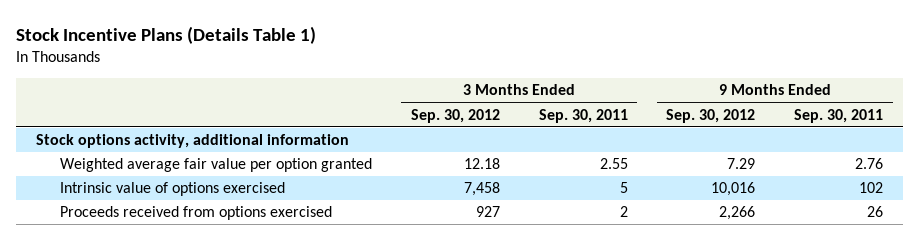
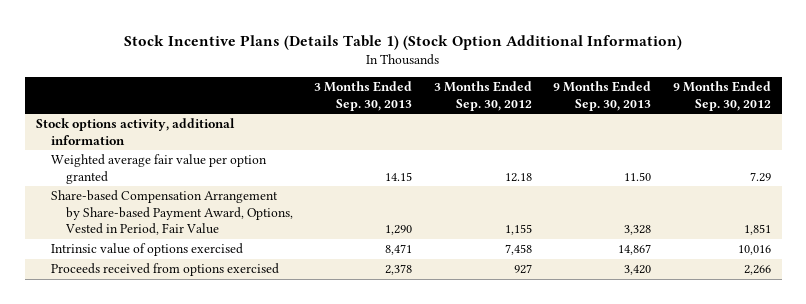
- Stock Incentive Plans (Details Table 1)
+ Stock Incentive Plans (Details Table 1) (Stock Option Additional Information)
- | 3 Months Ended Sep. 30, 2012 | 3 Months Ended Sep. 30, 2011 | 9 Months Ended Sep. 30, 2012 | 9 Months Ended Sep. 30, 2011
+ | 3 Months Ended Sep. 30, 2013 | 3 Months Ended Sep. 30, 2012 | 9 Months Ended Sep. 30, 2013 | 9 Months Ended Sep. 30, 2012
+ Share-based Compensation Arrangement by Share-based Payment Award, Options, Vested in Period, Fair Value | 1,290 | 1,155 | 3,328 | 1,851

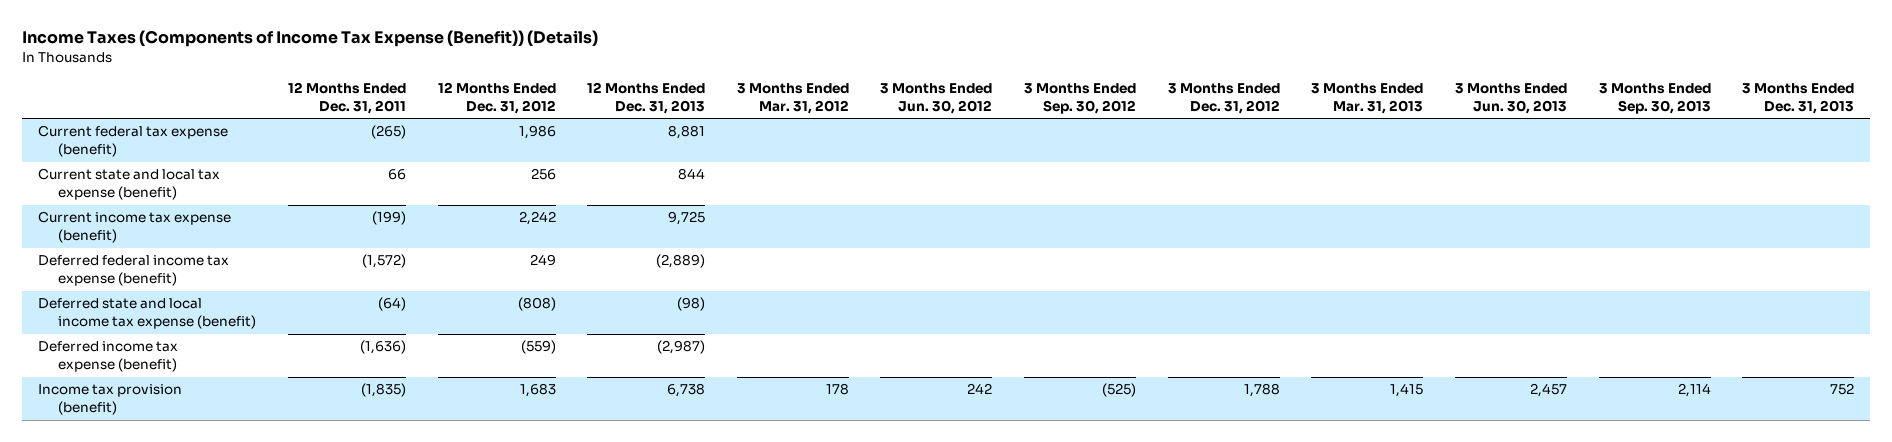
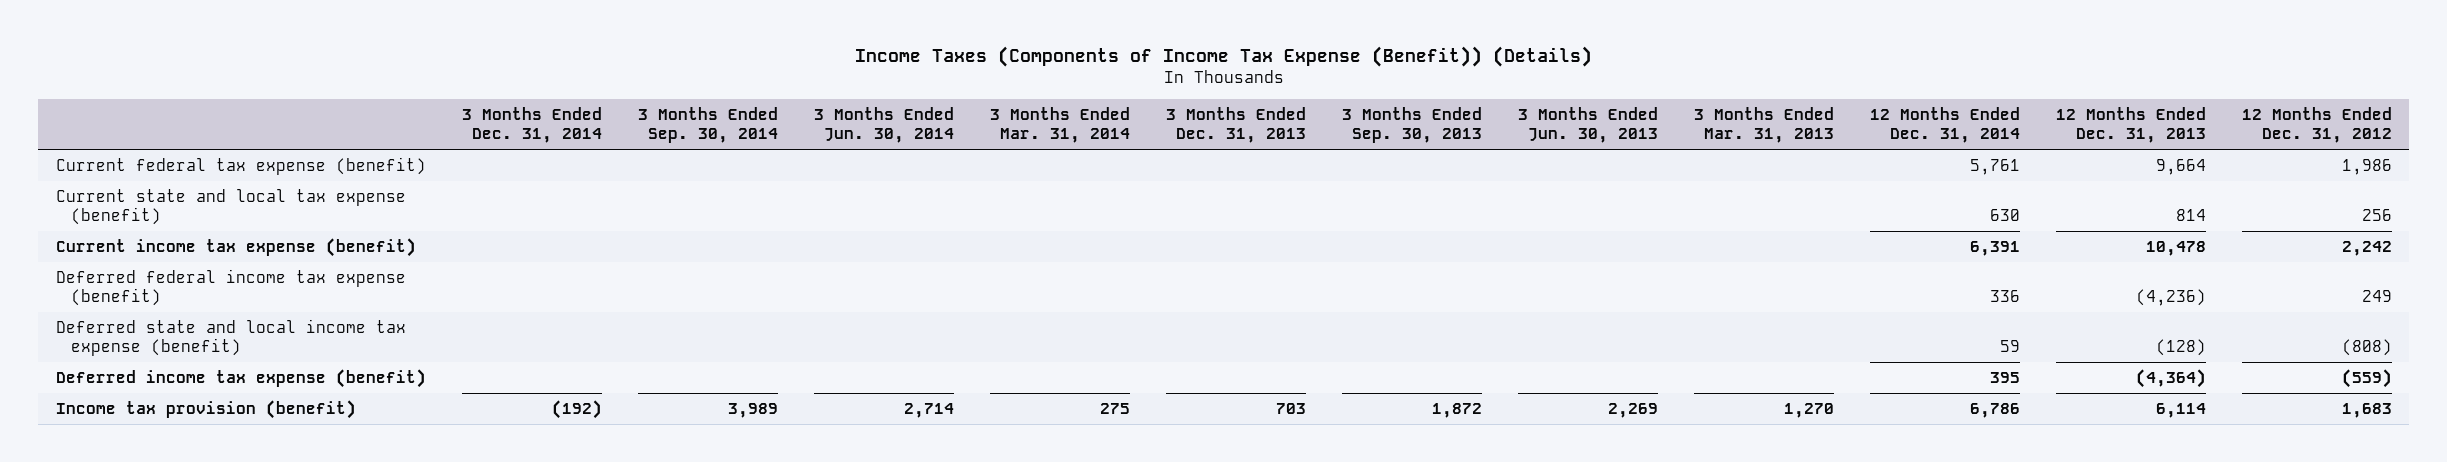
- | 12 Months Ended Dec. 31, 2011 | 12 Months Ended Dec. 31, 2012 | 12 Months Ended Dec. 31, 2013 | 3 Months Ended Mar. 31, 2012 | 3 Months Ended Jun. 30, 2012 | 3 Months Ended Sep. 30, 2012 | 3 Months Ended Dec. 31, 2012 | 3 Months Ended Mar. 31, 2013 | 3 Months Ended Jun. 30, 2013 | 3 Months Ended Sep. 30, 2013 | 3 Months Ended Dec. 31, 2013
+ | 3 Months Ended Dec. 31, 2014 | 3 Months Ended Sep. 30, 2014 | 3 Months Ended Jun. 30, 2014 | 3 Months Ended Mar. 31, 2014 | 3 Months Ended Dec. 31, 2013 | 3 Months Ended Sep. 30, 2013 | 3 Months Ended Jun. 30, 2013 | 3 Months Ended Mar. 31, 2013 | 12 Months Ended Dec. 31, 2014 | 12 Months Ended Dec. 31, 2013 | 12 Months Ended Dec. 31, 2012
- Current federal tax expense (benefit) | (265) | 1,986 | 8,881 | | | | | | | |
- Current state and local tax expense (benefit) | 66 | 256 | 844 | | | | | | | |
- Current income tax expense (benefit) | (199) | 2,242 | 9,725 | | | | | | | |
- Deferred federal income tax expense (benefit) | (1,572) | 249 | (2,889) | | | | | | | |
- Deferred state and local income tax expense (benefit) | (64) | (808) | (98) | | | | | | | |
- Deferred income tax expense (benefit) | (1,636) | (559) | (2,987) | | | | | | | |
- Income tax provision (benefit) | (1,835) | 1,683 | 6,738 | 178 | 242 | (525) | 1,788 | 1,415 | 2,457 | 2,114 | 752
+ Current federal tax expense (benefit) | | | | | | | | | 5,761 | 9,664 | 1,986
+ Current state and local tax expense (benefit) | | | | | | | | | 630 | 814 | 256
+ Current income tax expense (benefit) | | | | | | | | | 6,391 | 10,478 | 2,242
+ Deferred federal income tax expense (benefit) | | | | | | | | | 336 | (4,236) | 249
+ Deferred state and local income tax expense (benefit) | | | | | | | | | 59 | (128) | (808)
+ Deferred income tax expense (benefit) | | | | | | | | | 395 | (4,364) | (559)
+ Income tax provision (benefit) | (192) | 3,989 | 2,714 | 275 | 703 | 1,872 | 2,269 | 1,270 | 6,786 | 6,114 | 1,683

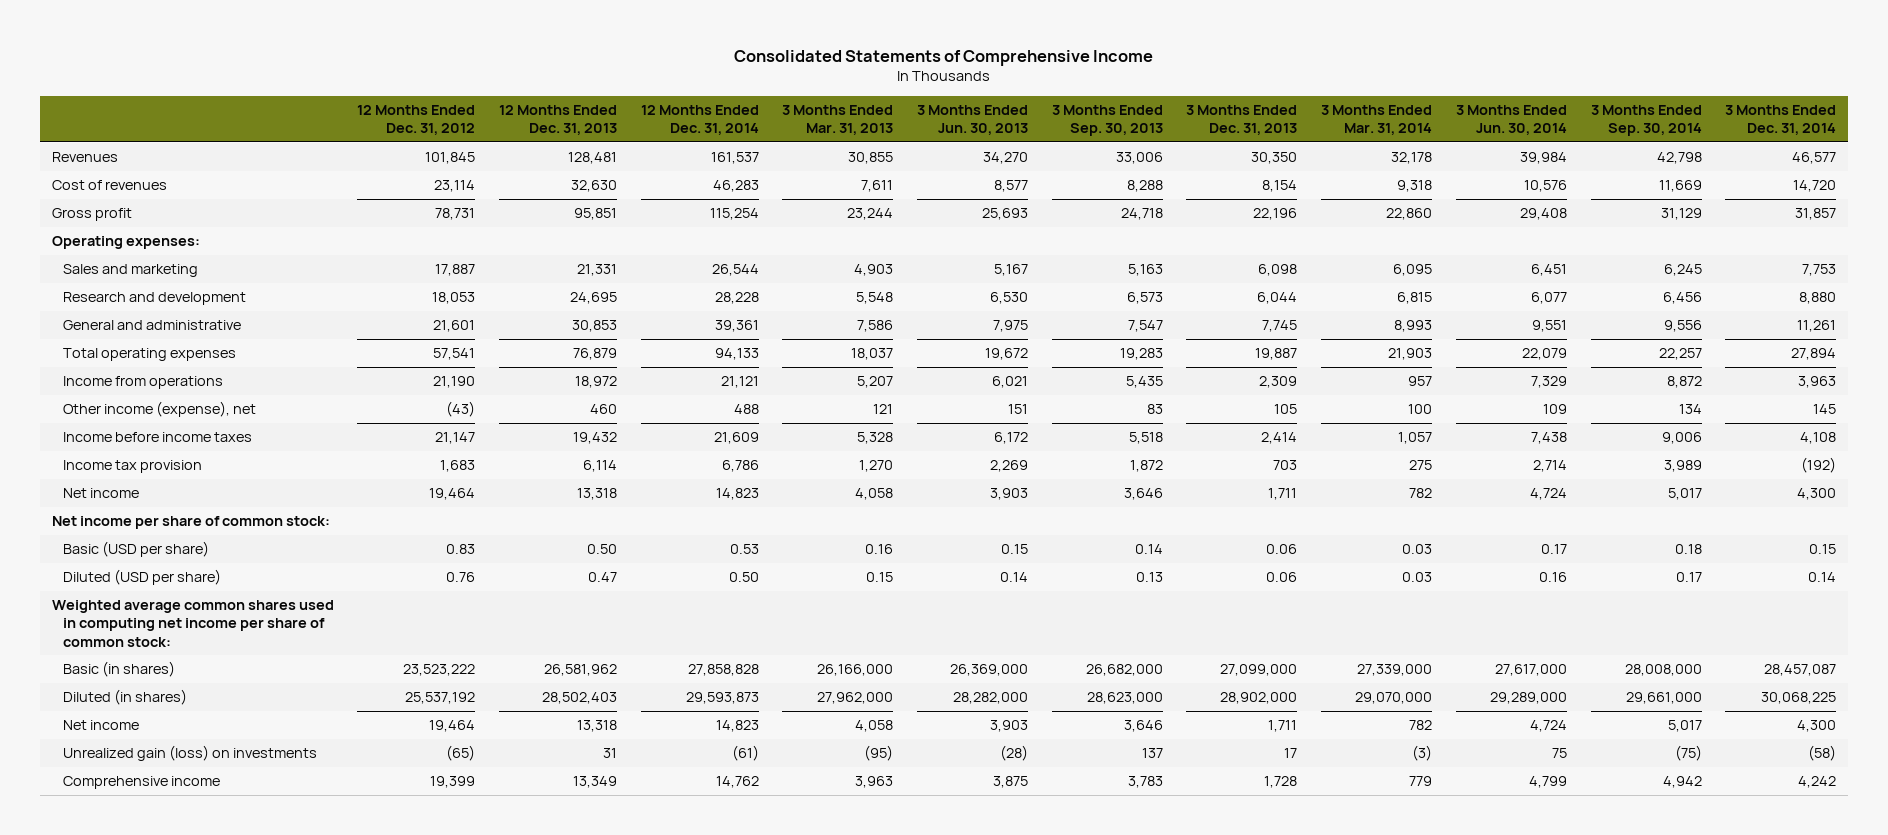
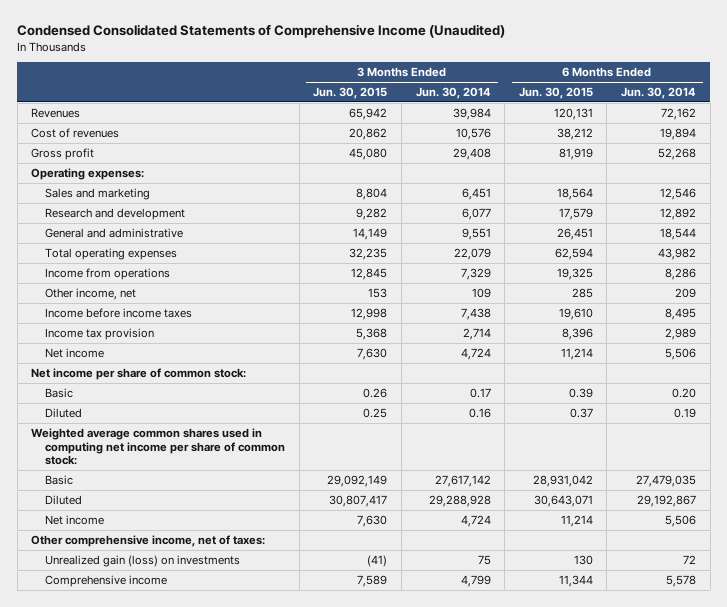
- Consolidated Statements of Comprehensive Income
+ Condensed Consolidated Statements of Comprehensive Income (Unaudited)
- | 12 Months Ended Dec. 31, 2012 | 12 Months Ended Dec. 31, 2013 | 12 Months Ended Dec. 31, 2014 | 3 Months Ended Mar. 31, 2013 | 3 Months Ended Jun. 30, 2013 | 3 Months Ended Sep. 30, 2013 | 3 Months Ended Dec. 31, 2013 | 3 Months Ended Mar. 31, 2014 | 3 Months Ended Jun. 30, 2014 | 3 Months Ended Sep. 30, 2014 | 3 Months Ended Dec. 31, 2014
+ | 3 Months Ended Jun. 30, 2015 | 3 Months Ended Jun. 30, 2014 | 6 Months Ended Jun. 30, 2015 | 6 Months Ended Jun. 30, 2014
- Other income (expense), net | (43) | 460 | 488 | 121 | 151 | 83 | 105 | 100 | 109 | 134 | 145
+ Other income, net | 153 | 109 | 285 | 209
- Basic (USD per share) | 0.83 | 0.50 | 0.53 | 0.16 | 0.15 | 0.14 | 0.06 | 0.03 | 0.17 | 0.18 | 0.15
- Diluted (USD per share) | 0.76 | 0.47 | 0.50 | 0.15 | 0.14 | 0.13 | 0.06 | 0.03 | 0.16 | 0.17 | 0.14
+ Basic | 0.26 | 0.17 | 0.39 | 0.20
+ Diluted | 0.25 | 0.16 | 0.37 | 0.19
- Basic (in shares) | 23,523,222 | 26,581,962 | 27,858,828 | 26,166,000 | 26,369,000 | 26,682,000 | 27,099,000 | 27,339,000 | 27,617,000 | 28,008,000 | 28,457,087
- Diluted (in shares) | 25,537,192 | 28,502,403 | 29,593,873 | 27,962,000 | 28,282,000 | 28,623,000 | 28,902,000 | 29,070,000 | 29,289,000 | 29,661,000 | 30,068,225
+ Basic | 29,092,149 | 27,617,142 | 28,931,042 | 27,479,035
+ Diluted | 30,807,417 | 29,288,928 | 30,643,071 | 29,192,867
+ Other comprehensive income, net of taxes:

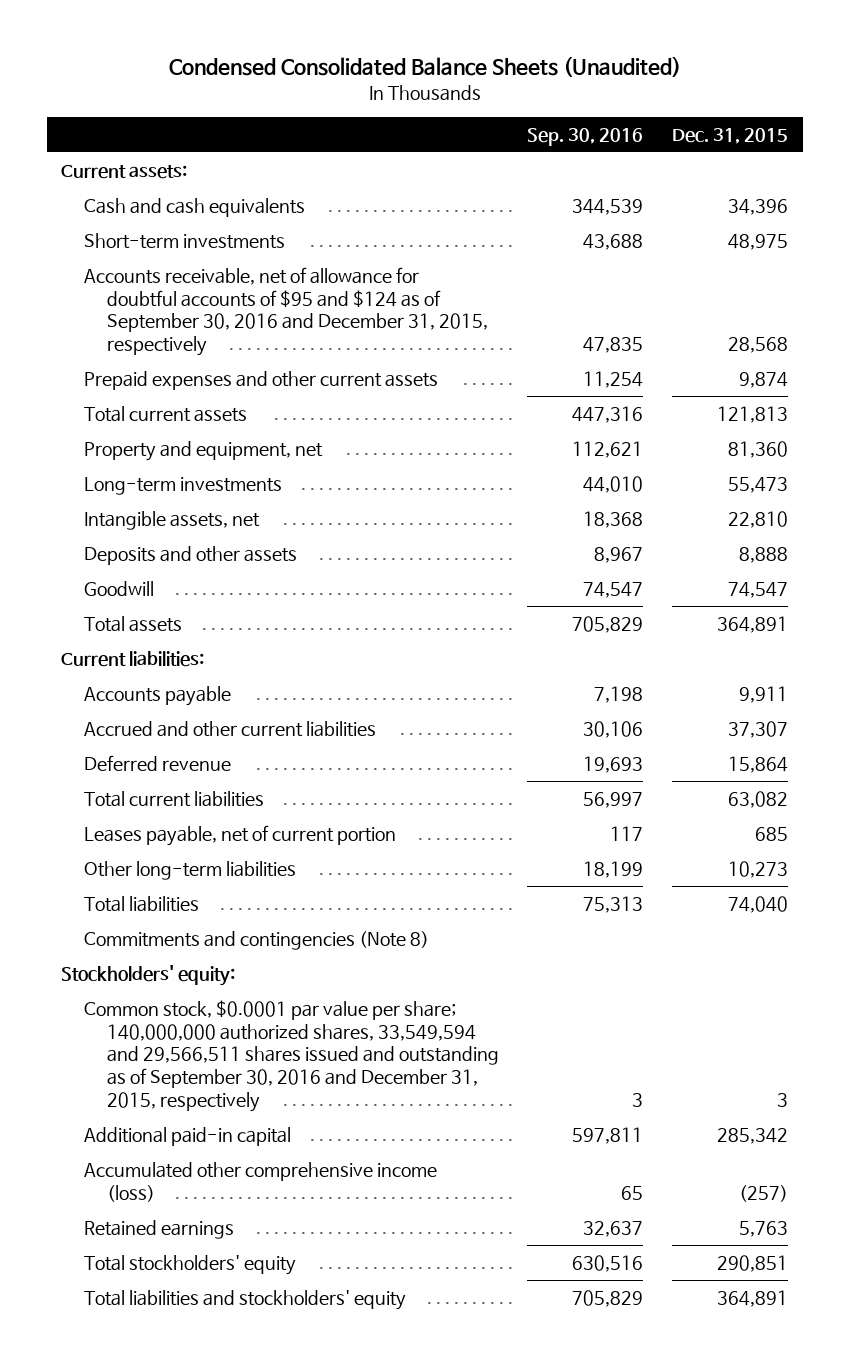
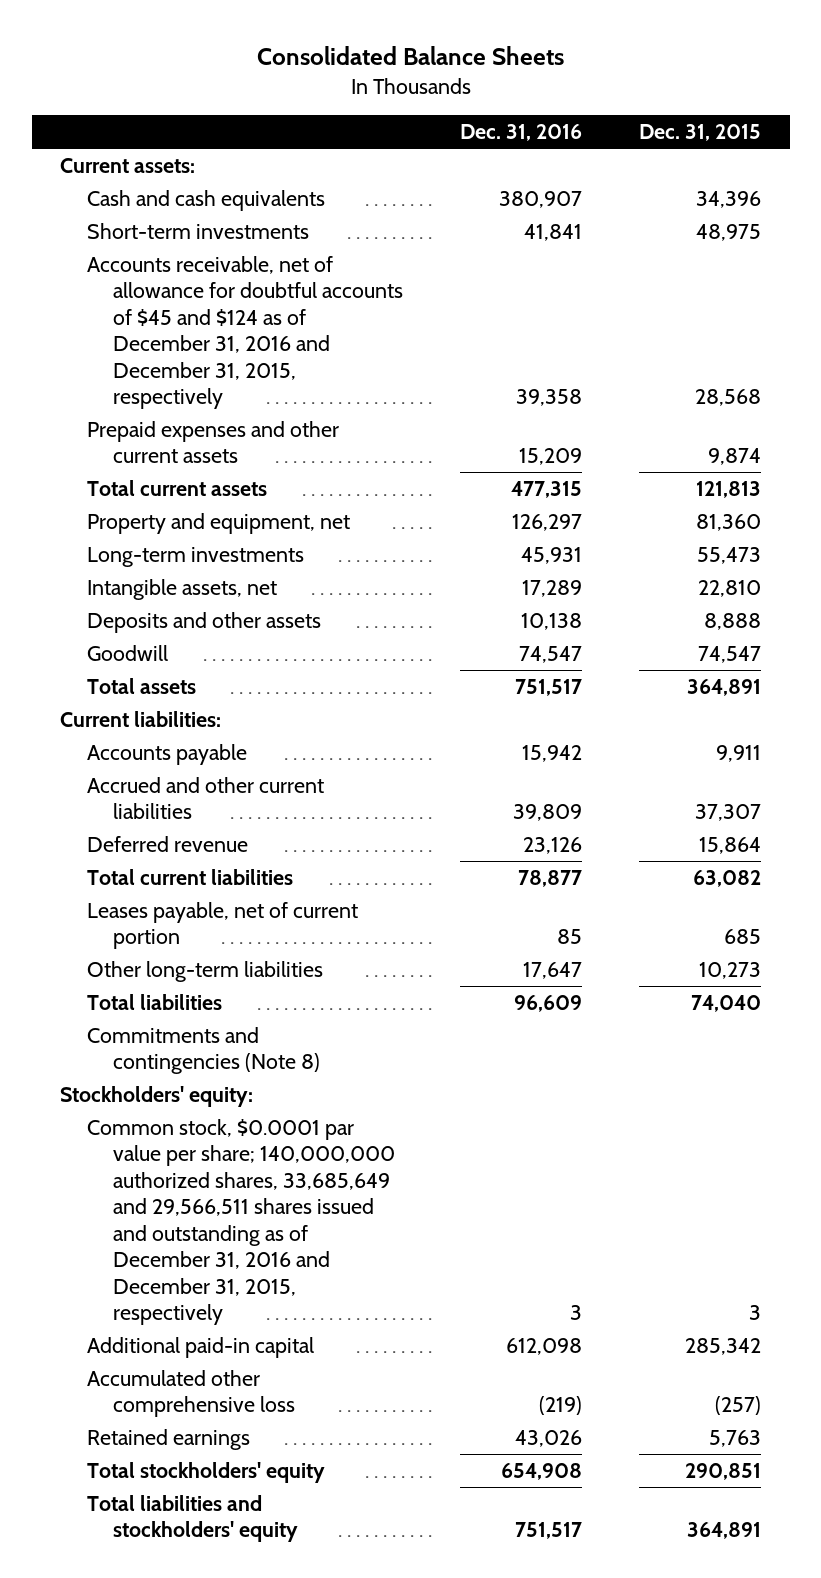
- Condensed Consolidated Balance Sheets (Unaudited)
+ Consolidated Balance Sheets
- | Sep. 30, 2016 | Dec. 31, 2015
+ | Dec. 31, 2016 | Dec. 31, 2015
- Accounts receivable, net of allowance for doubtful accounts of $95 and $124 as of September 30, 2016 and December 31, 2015, respectively | 47,835 | 28,568
+ Accounts receivable, net of allowance for doubtful accounts of $45 and $124 as of December 31, 2016 and December 31, 2015, respectively | 39,358 | 28,568
- Common stock, $0.0001 par value per share; 140,000,000 authorized shares, 33,549,594 and 29,566,511 shares issued and outstanding as of September 30, 2016 and December 31, 2015, respectively | 3 | 3
+ Common stock, $0.0001 par value per share; 140,000,000 authorized shares, 33,685,649 and 29,566,511 shares issued and outstanding as of December 31, 2016 and December 31, 2015, respectively | 3 | 3
- Accumulated other comprehensive income (loss) | 65 | (257)
+ Accumulated other comprehensive loss | (219) | (257)

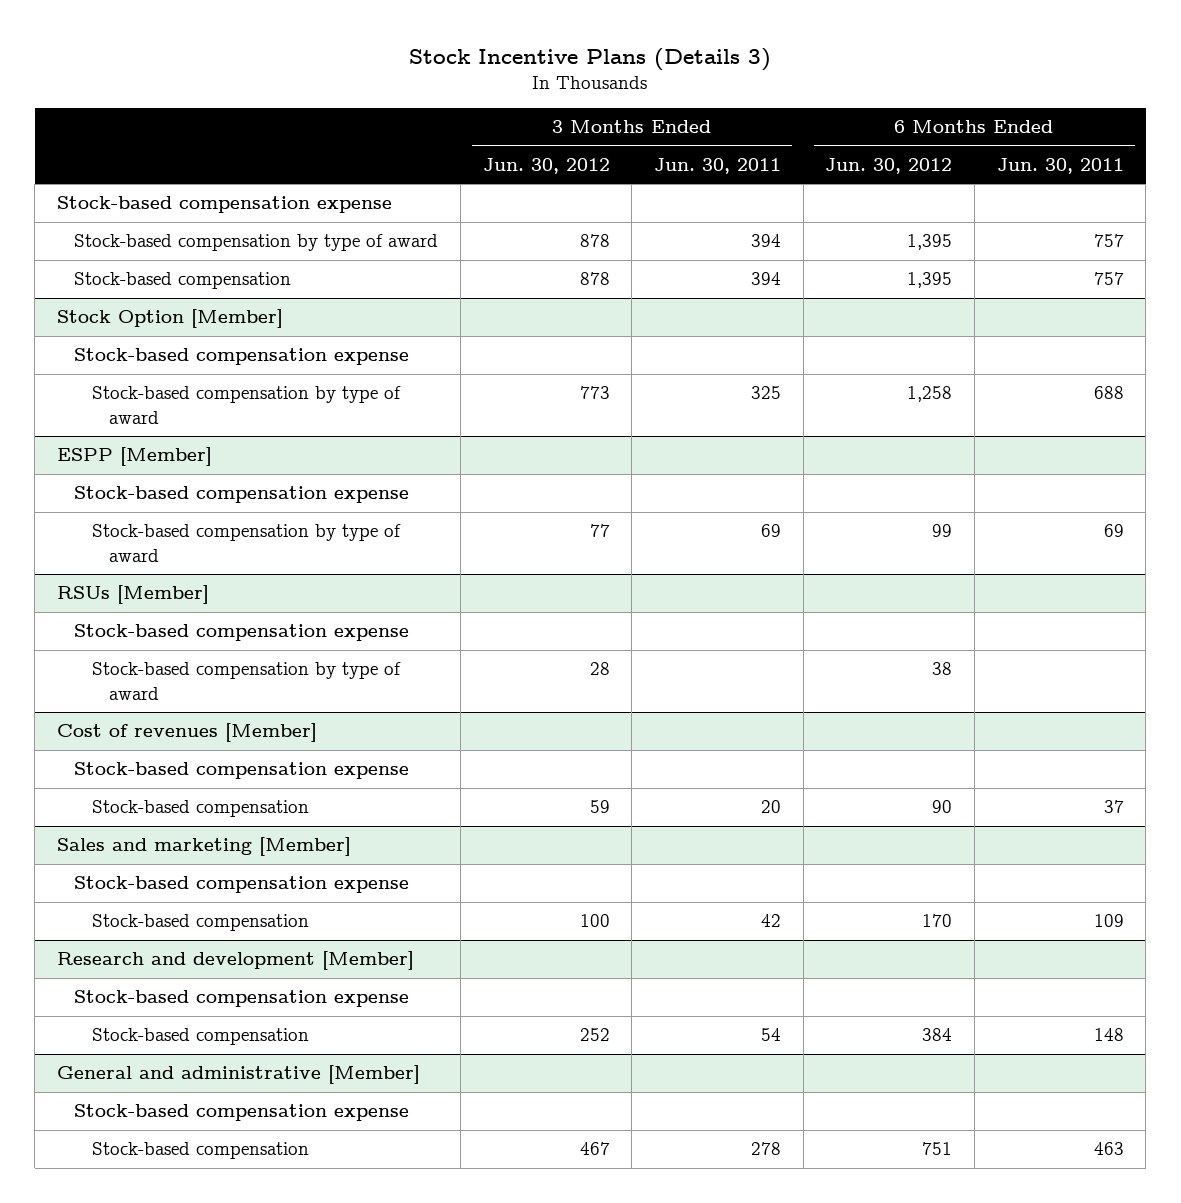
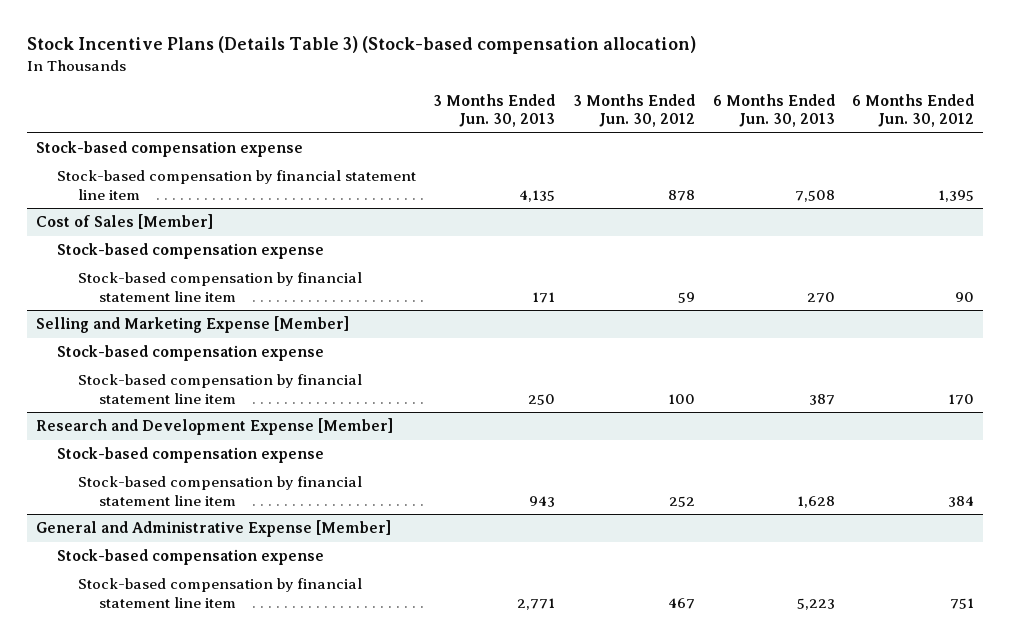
- Stock Incentive Plans (Details 3)
+ Stock Incentive Plans (Details Table 3) (Stock-based compensation allocation)
- | 3 Months Ended Jun. 30, 2012 | 3 Months Ended Jun. 30, 2011 | 6 Months Ended Jun. 30, 2012 | 6 Months Ended Jun. 30, 2011
+ | 3 Months Ended Jun. 30, 2013 | 3 Months Ended Jun. 30, 2012 | 6 Months Ended Jun. 30, 2013 | 6 Months Ended Jun. 30, 2012
- Stock-based compensation by type of award | 878 | 394 | 1,395 | 757
- Stock-based compensation | 878 | 394 | 1,395 | 757
- Stock Option [Member]
- Stock-based compensation expense
- Stock-based compensation by type of award | 773 | 325 | 1,258 | 688
- ESPP [Member]
- Stock-based compensation expense
- Stock-based compensation by type of award | 77 | 69 | 99 | 69
- RSUs [Member]
- Stock-based compensation expense
- Stock-based compensation by type of award | 28 | | 38 |
- Cost of revenues [Member]
+ Stock-based compensation by financial statement line item | 4,135 | 878 | 7,508 | 1,395
+ Cost of Sales [Member]
- Stock-based compensation | 59 | 20 | 90 | 37
- Sales and marketing [Member]
+ Stock-based compensation by financial statement line item | 171 | 59 | 270 | 90
+ Selling and Marketing Expense [Member]
- Stock-based compensation | 100 | 42 | 170 | 109
- Research and development [Member]
+ Stock-based compensation by financial statement line item | 250 | 100 | 387 | 170
+ Research and Development Expense [Member]
- Stock-based compensation | 252 | 54 | 384 | 148
- General and administrative [Member]
+ Stock-based compensation by financial statement line item | 943 | 252 | 1,628 | 384
+ General and Administrative Expense [Member]
- Stock-based compensation | 467 | 278 | 751 | 463
+ Stock-based compensation by financial statement line item | 2,771 | 467 | 5,223 | 751

